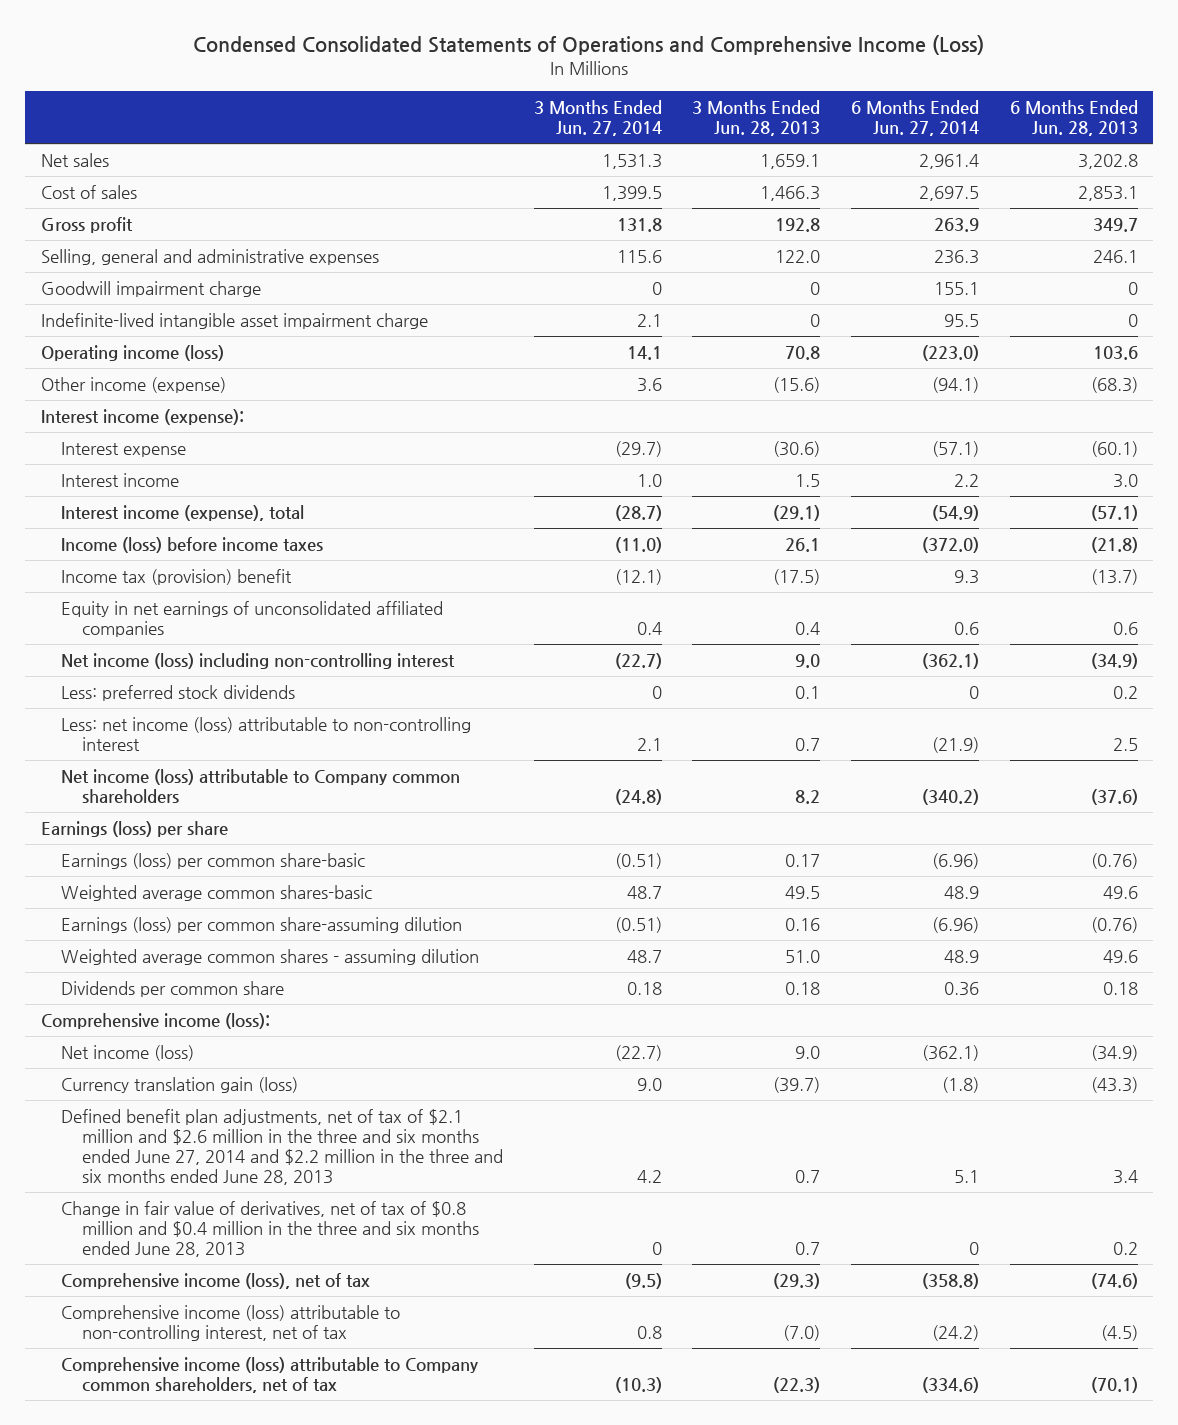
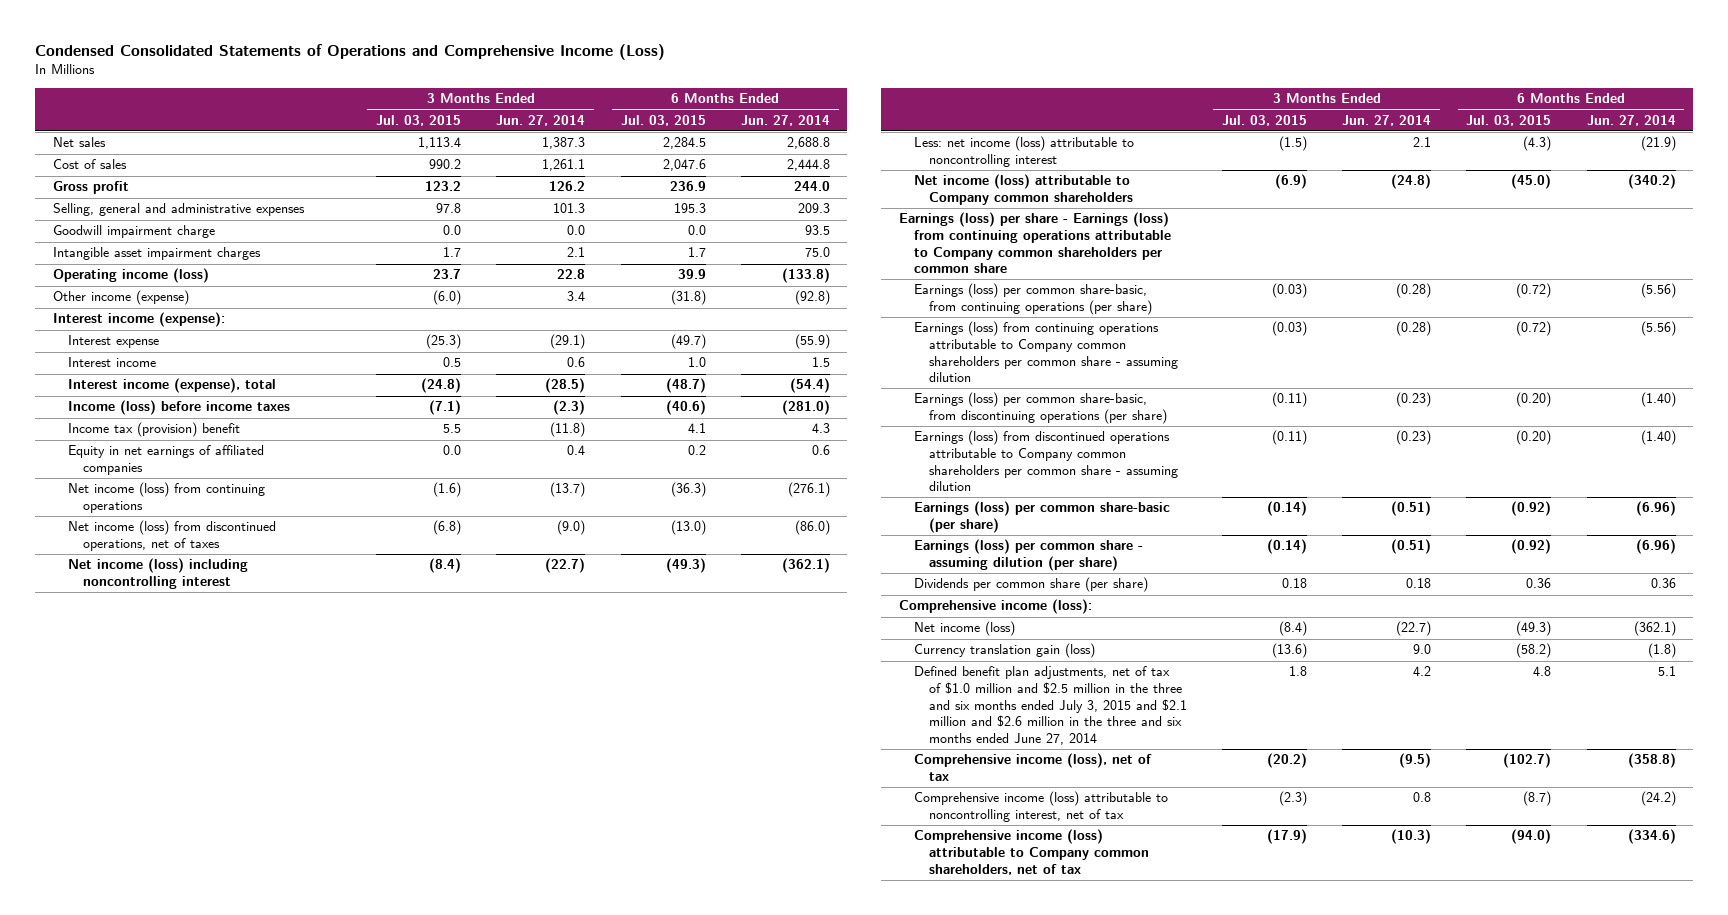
- | 3 Months Ended Jun. 27, 2014 | 3 Months Ended Jun. 28, 2013 | 6 Months Ended Jun. 27, 2014 | 6 Months Ended Jun. 28, 2013
+ | 3 Months Ended Jul. 03, 2015 | 3 Months Ended Jun. 27, 2014 | 6 Months Ended Jul. 03, 2015 | 6 Months Ended Jun. 27, 2014
- Net sales | 1,531.3 | 1,659.1 | 2,961.4 | 3,202.8
- Cost of sales | 1,399.5 | 1,466.3 | 2,697.5 | 2,853.1
- Gross profit | 131.8 | 192.8 | 263.9 | 349.7
- Selling, general and administrative expenses | 115.6 | 122.0 | 236.3 | 246.1
- Goodwill impairment charge | 0 | 0 | 155.1 | 0
- Indefinite-lived intangible asset impairment charge | 2.1 | 0 | 95.5 | 0
- Operating income (loss) | 14.1 | 70.8 | (223.0) | 103.6
- Other income (expense) | 3.6 | (15.6) | (94.1) | (68.3)
+ Net sales | 1,113.4 | 1,387.3 | 2,284.5 | 2,688.8
+ Cost of sales | 990.2 | 1,261.1 | 2,047.6 | 2,444.8
+ Gross profit | 123.2 | 126.2 | 236.9 | 244.0
+ Selling, general and administrative expenses | 97.8 | 101.3 | 195.3 | 209.3
+ Goodwill impairment charge | 0.0 | 0.0 | 0.0 | 93.5
+ Intangible asset impairment charges | 1.7 | 2.1 | 1.7 | 75.0
+ Operating income (loss) | 23.7 | 22.8 | 39.9 | (133.8)
+ Other income (expense) | (6.0) | 3.4 | (31.8) | (92.8)
- Interest expense | (29.7) | (30.6) | (57.1) | (60.1)
- Interest income | 1.0 | 1.5 | 2.2 | 3.0
- Interest income (expense), total | (28.7) | (29.1) | (54.9) | (57.1)
- Income (loss) before income taxes | (11.0) | 26.1 | (372.0) | (21.8)
- Income tax (provision) benefit | (12.1) | (17.5) | 9.3 | (13.7)
- Equity in net earnings of unconsolidated affiliated companies | 0.4 | 0.4 | 0.6 | 0.6
- Net income (loss) including non-controlling interest | (22.7) | 9.0 | (362.1) | (34.9)
- Less: preferred stock dividends | 0 | 0.1 | 0 | 0.2
- Less: net income (loss) attributable to non-controlling interest | 2.1 | 0.7 | (21.9) | 2.5
+ Interest expense | (25.3) | (29.1) | (49.7) | (55.9)
+ Interest income | 0.5 | 0.6 | 1.0 | 1.5
+ Interest income (expense), total | (24.8) | (28.5) | (48.7) | (54.4)
+ Income (loss) before income taxes | (7.1) | (2.3) | (40.6) | (281.0)
+ Income tax (provision) benefit | 5.5 | (11.8) | 4.1 | 4.3
+ Equity in net earnings of affiliated companies | 0.0 | 0.4 | 0.2 | 0.6
+ Net income (loss) from continuing operations | (1.6) | (13.7) | (36.3) | (276.1)
+ Net income (loss) from discontinued operations, net of taxes | (6.8) | (9.0) | (13.0) | (86.0)
+ Net income (loss) including noncontrolling interest | (8.4) | (22.7) | (49.3) | (362.1)
+ Less: net income (loss) attributable to noncontrolling interest | (1.5) | 2.1 | (4.3) | (21.9)
- Earnings (loss) per share
- Earnings (loss) per common share-basic | (0.51) | 0.17 | (6.96) | (0.76)
- Weighted average common shares-basic | 48.7 | 49.5 | 48.9 | 49.6
- Earnings (loss) per common share-assuming dilution | (0.51) | 0.16 | (6.96) | (0.76)
- Weighted average common shares - assuming dilution | 48.7 | 51.0 | 48.9 | 49.6
- Dividends per common share | 0.18 | 0.18 | 0.36 | 0.18
+ Earnings (loss) per share - Earnings (loss) from continuing operations attributable to Company common shareholders per common share
+ Earnings (loss) per common share-basic, from continuing operations (per share) | (0.03) | (0.28) | (0.72) | (5.56)
+ Earnings (loss) from continuing operations attributable to Company common shareholders per common share - assuming dilution | (0.03) | (0.28) | (0.72) | (5.56)
+ Earnings (loss) per common share-basic, from discontinuing operations (per share) | (0.11) | (0.23) | (0.20) | (1.40)
+ Earnings (loss) from discontinued operations attributable to Company common shareholders per common share - assuming dilution | (0.11) | (0.23) | (0.20) | (1.40)
+ Earnings (loss) per common share-basic (per share) | (0.14) | (0.51) | (0.92) | (6.96)
+ Earnings (loss) per common share - assuming dilution (per share) | (0.14) | (0.51) | (0.92) | (6.96)
+ Dividends per common share (per share) | 0.18 | 0.18 | 0.36 | 0.36
- Defined benefit plan adjustments, net of tax of $2.1 million and $2.6 million in the three and six months ended June 27, 2014 and $2.2 million in the three and six months ended June 28, 2013 | 4.2 | 0.7 | 5.1 | 3.4
- Change in fair value of derivatives, net of tax of $0.8 million and $0.4 million in the three and six months ended June 28, 2013 | 0 | 0.7 | 0 | 0.2
+ Defined benefit plan adjustments, net of tax of $1.0 million and $2.5 million in the three and six months ended July 3, 2015 and $2.1 million and $2.6 million in the three and six months ended June 27, 2014 | 1.8 | 4.2 | 4.8 | 5.1
- Comprehensive income (loss) attributable to non-controlling interest, net of tax | 0.8 | (7.0) | (24.2) | (4.5)
+ Comprehensive income (loss) attributable to noncontrolling interest, net of tax | (2.3) | 0.8 | (8.7) | (24.2)

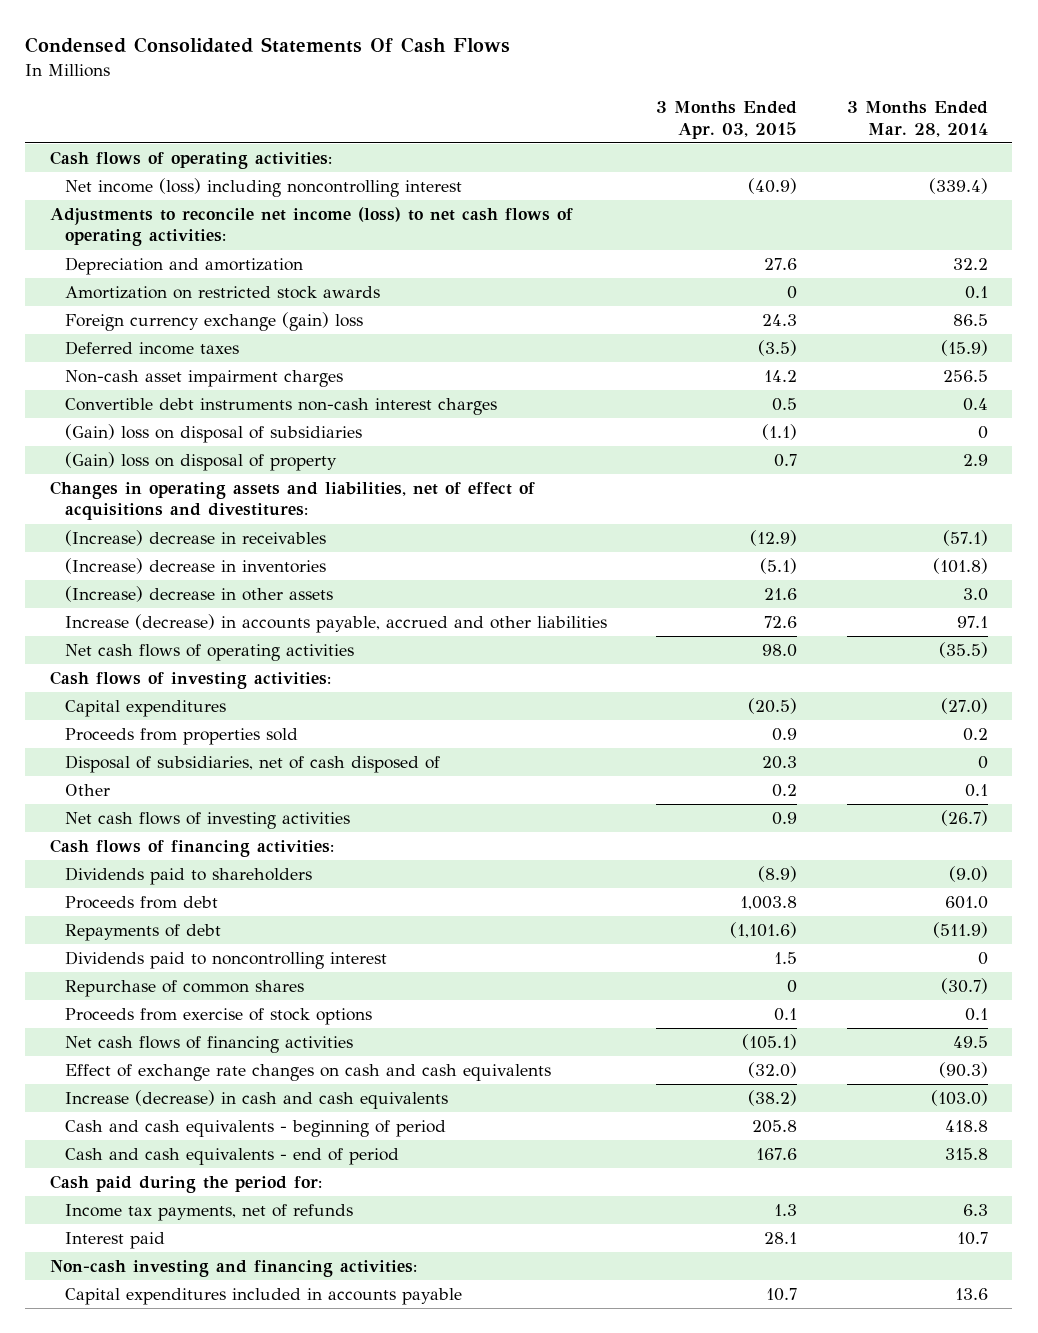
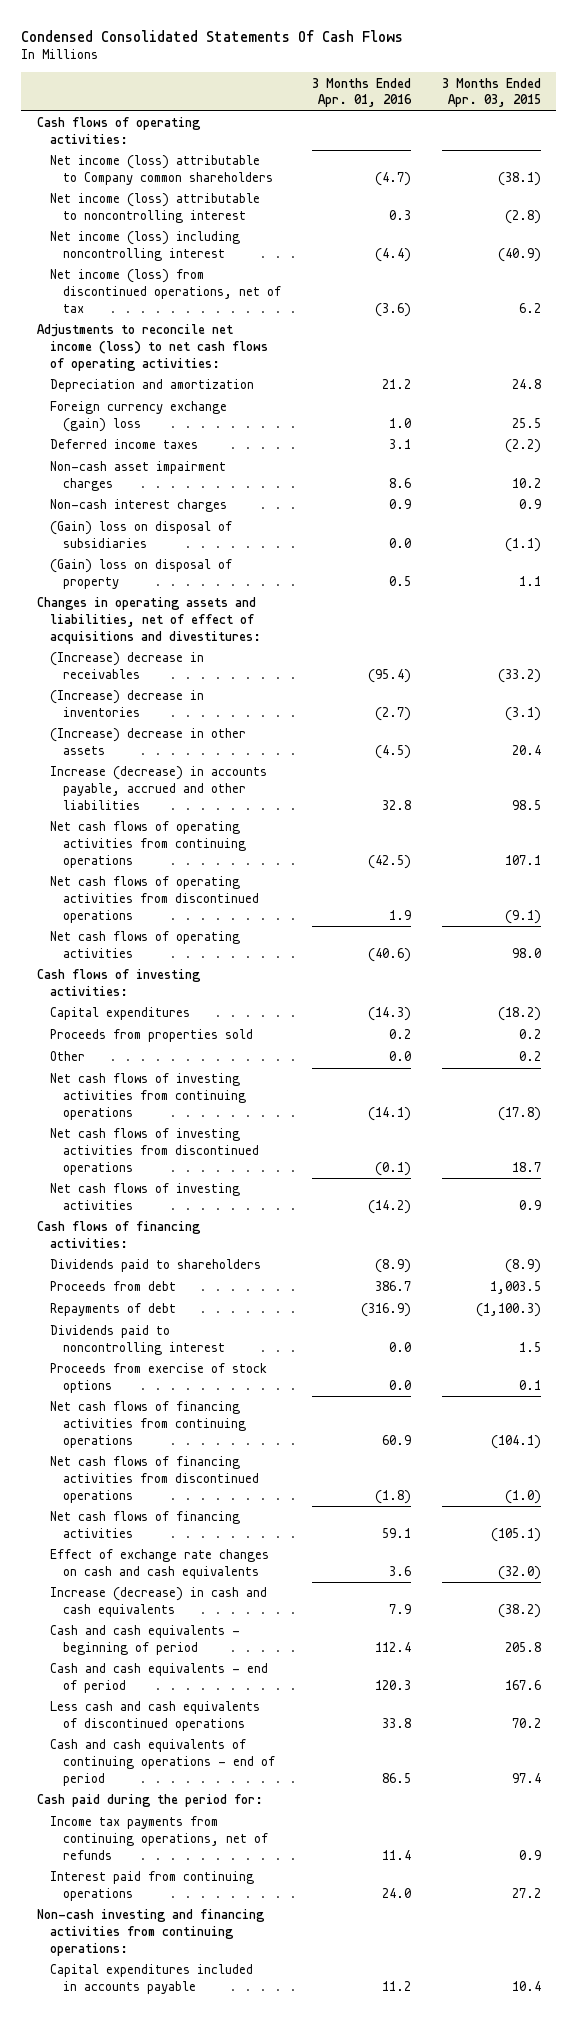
- | 3 Months Ended Apr. 03, 2015 | 3 Months Ended Mar. 28, 2014
+ | 3 Months Ended Apr. 01, 2016 | 3 Months Ended Apr. 03, 2015
+ Net income (loss) attributable to Company common shareholders | (4.7) | (38.1)
+ Net income (loss) attributable to noncontrolling interest | 0.3 | (2.8)
+ Net income (loss) from discontinued operations, net of tax | (3.6) | 6.2
- Depreciation and amortization | 27.6 | 32.2
- Amortization on restricted stock awards | 0 | 0.1
- Foreign currency exchange (gain) loss | 24.3 | 86.5
- Deferred income taxes | (3.5) | (15.9)
- Non-cash asset impairment charges | 14.2 | 256.5
- Convertible debt instruments non-cash interest charges | 0.5 | 0.4
+ Depreciation and amortization | 21.2 | 24.8
+ Foreign currency exchange (gain) loss | 1.0 | 25.5
+ Deferred income taxes | 3.1 | (2.2)
+ Non-cash asset impairment charges | 8.6 | 10.2
+ Non-cash interest charges | 0.9 | 0.9
- (Gain) loss on disposal of property | 0.7 | 2.9
+ (Gain) loss on disposal of property | 0.5 | 1.1
- (Increase) decrease in receivables | (12.9) | (57.1)
- (Increase) decrease in inventories | (5.1) | (101.8)
- (Increase) decrease in other assets | 21.6 | 3.0
- Increase (decrease) in accounts payable, accrued and other liabilities | 72.6 | 97.1
+ (Increase) decrease in receivables | (95.4) | (33.2)
+ (Increase) decrease in inventories | (2.7) | (3.1)
+ (Increase) decrease in other assets | (4.5) | 20.4
+ Increase (decrease) in accounts payable, accrued and other liabilities | 32.8 | 98.5
+ Net cash flows of operating activities from continuing operations | (42.5) | 107.1
+ Net cash flows of operating activities from discontinued operations | 1.9 | (9.1)
- Capital expenditures | (20.5) | (27.0)
- Proceeds from properties sold | 0.9 | 0.2
- Disposal of subsidiaries, net of cash disposed of | 20.3 | 0
+ Capital expenditures | (14.3) | (18.2)
+ Proceeds from properties sold | 0.2 | 0.2
+ Net cash flows of investing activities from continuing operations | (14.1) | (17.8)
+ Net cash flows of investing activities from discontinued operations | (0.1) | 18.7
- Proceeds from debt | 1,003.8 | 601.0
- Repayments of debt | (1,101.6) | (511.9)
+ Proceeds from debt | 386.7 | 1,003.5
+ Repayments of debt | (316.9) | (1,100.3)
- Repurchase of common shares | 0 | (30.7)
+ Net cash flows of financing activities from continuing operations | 60.9 | (104.1)
+ Net cash flows of financing activities from discontinued operations | (1.8) | (1.0)
+ Less cash and cash equivalents of discontinued operations | 33.8 | 70.2
+ Cash and cash equivalents of continuing operations - end of period | 86.5 | 97.4
- Income tax payments, net of refunds | 1.3 | 6.3
- Interest paid | 28.1 | 10.7
- Non-cash investing and financing activities:
- Capital expenditures included in accounts payable | 10.7 | 13.6
+ Income tax payments from continuing operations, net of refunds | 11.4 | 0.9
+ Interest paid from continuing operations | 24.0 | 27.2
+ Non-cash investing and financing activities from continuing operations:
+ Capital expenditures included in accounts payable | 11.2 | 10.4

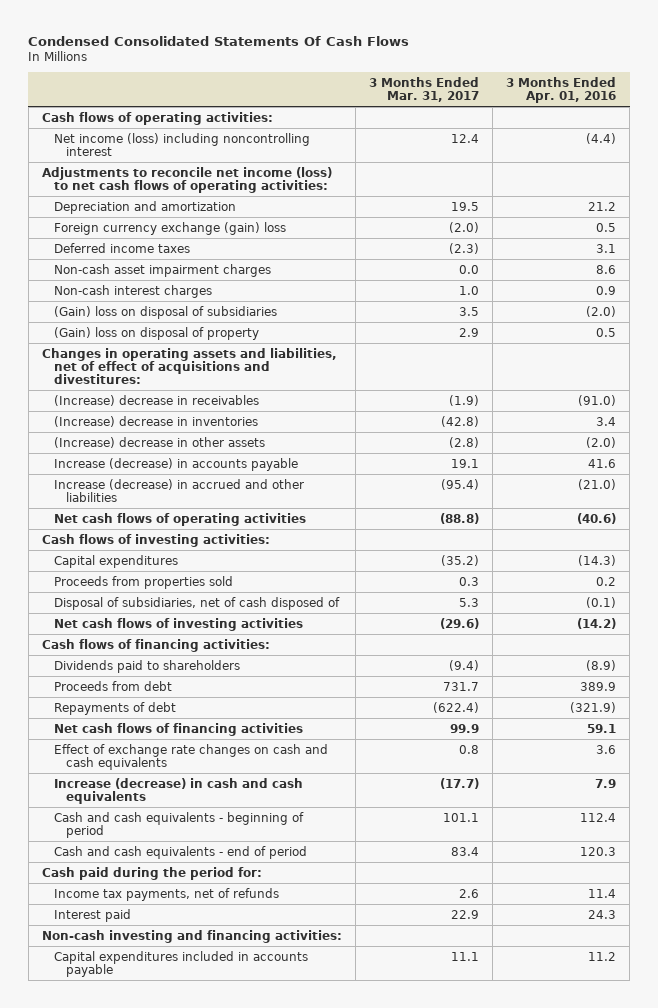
- | 3 Months Ended Apr. 01, 2016 | 3 Months Ended Apr. 03, 2015
+ | 3 Months Ended Mar. 31, 2017 | 3 Months Ended Apr. 01, 2016
- Net income (loss) attributable to Company common shareholders | (4.7) | (38.1)
- Net income (loss) attributable to noncontrolling interest | 0.3 | (2.8)
- Net income (loss) from discontinued operations, net of tax | (3.6) | 6.2
- Foreign currency exchange (gain) loss | 1.0 | 25.5
+ Foreign currency exchange (gain) loss | (2.0) | 0.5
- (Gain) loss on disposal of subsidiaries | 0.0 | (1.1)
+ (Gain) loss on disposal of subsidiaries | 3.5 | (2.0)
- (Increase) decrease in receivables | (95.4) | (33.2)
- (Increase) decrease in inventories | (2.7) | (3.1)
- (Increase) decrease in other assets | (4.5) | 20.4
- Increase (decrease) in accounts payable, accrued and other liabilities | 32.8 | 98.5
- Net cash flows of operating activities from continuing operations | (42.5) | 107.1
- Net cash flows of operating activities from discontinued operations | 1.9 | (9.1)
+ (Increase) decrease in receivables | (1.9) | (91.0)
+ (Increase) decrease in inventories | (42.8) | 3.4
+ (Increase) decrease in other assets | (2.8) | (2.0)
+ Increase (decrease) in accounts payable | 19.1 | 41.6
+ Increase (decrease) in accrued and other liabilities | (95.4) | (21.0)
- Other | 0.0 | 0.2
- Net cash flows of investing activities from continuing operations | (14.1) | (17.8)
- Net cash flows of investing activities from discontinued operations | (0.1) | 18.7
+ Disposal of subsidiaries, net of cash disposed of | 5.3 | (0.1)
- Proceeds from debt | 386.7 | 1,003.5
- Repayments of debt | (316.9) | (1,100.3)
- Dividends paid to noncontrolling interest | 0.0 | 1.5
- Proceeds from exercise of stock options | 0.0 | 0.1
- Net cash flows of financing activities from continuing operations | 60.9 | (104.1)
- Net cash flows of financing activities from discontinued operations | (1.8) | (1.0)
+ Proceeds from debt | 731.7 | 389.9
+ Repayments of debt | (622.4) | (321.9)
- Less cash and cash equivalents of discontinued operations | 33.8 | 70.2
- Cash and cash equivalents of continuing operations - end of period | 86.5 | 97.4
- Income tax payments from continuing operations, net of refunds | 11.4 | 0.9
- Interest paid from continuing operations | 24.0 | 27.2
- Non-cash investing and financing activities from continuing operations:
+ Income tax payments, net of refunds | 2.6 | 11.4
+ Interest paid | 22.9 | 24.3
+ Non-cash investing and financing activities:

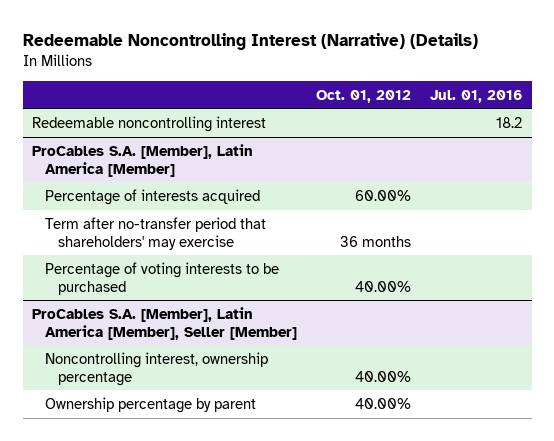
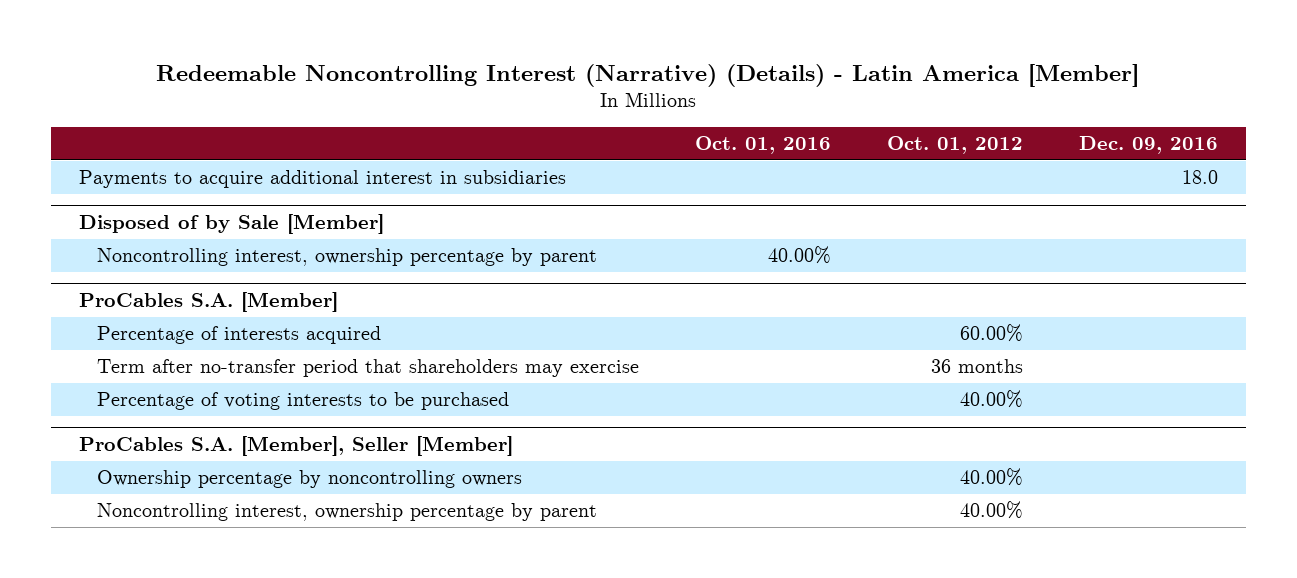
- Redeemable Noncontrolling Interest (Narrative) (Details)
+ Redeemable Noncontrolling Interest (Narrative) (Details) - Latin America [Member]
- | Oct. 01, 2012 | Jul. 01, 2016
+ | Oct. 01, 2016 | Oct. 01, 2012 | Dec. 09, 2016
- Redeemable noncontrolling interest | | 18.2
- ProCables S.A. [Member], Latin America [Member]
+ Payments to acquire additional interest in subsidiaries | | | 18.0
+ Disposed of by Sale [Member]
+ Noncontrolling interest, ownership percentage by parent | 40.00% | |
+ ProCables S.A. [Member]
- Term after no-transfer period that shareholders' may exercise | 36 months |
+ Term after no-transfer period that shareholders may exercise | | 36 months |
- ProCables S.A. [Member], Latin America [Member], Seller [Member]
- Noncontrolling interest, ownership percentage | 40.00% |
- Ownership percentage by parent | 40.00% |
+ ProCables S.A. [Member], Seller [Member]
+ Ownership percentage by noncontrolling owners | | 40.00% |
+ Noncontrolling interest, ownership percentage by parent | | 40.00% |

